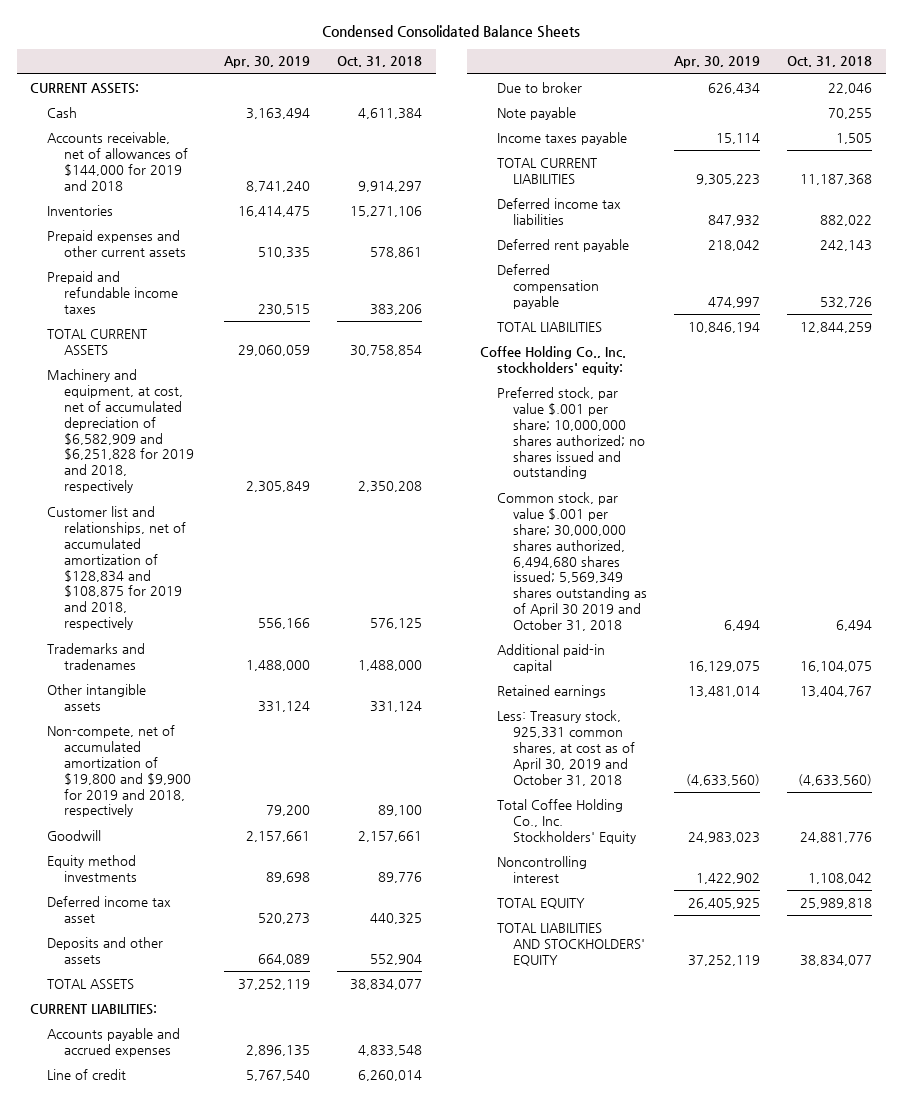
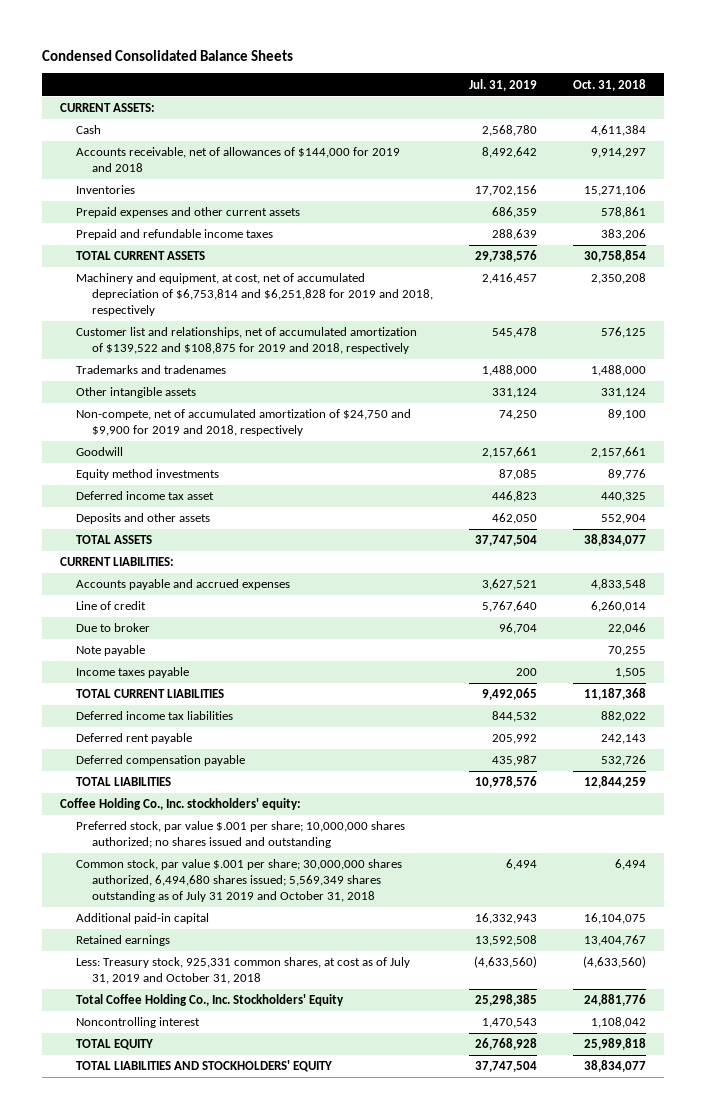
- | Apr. 30, 2019 | Oct. 31, 2018
+ | Jul. 31, 2019 | Oct. 31, 2018
- Machinery and equipment, at cost, net of accumulated depreciation of $6,582,909 and $6,251,828 for 2019 and 2018, respectively | 2,305,849 | 2,350,208
- Customer list and relationships, net of accumulated amortization of $128,834 and $108,875 for 2019 and 2018, respectively | 556,166 | 576,125
+ Machinery and equipment, at cost, net of accumulated depreciation of $6,753,814 and $6,251,828 for 2019 and 2018, respectively | 2,416,457 | 2,350,208
+ Customer list and relationships, net of accumulated amortization of $139,522 and $108,875 for 2019 and 2018, respectively | 545,478 | 576,125
- Non-compete, net of accumulated amortization of $19,800 and $9,900 for 2019 and 2018, respectively | 79,200 | 89,100
+ Non-compete, net of accumulated amortization of $24,750 and $9,900 for 2019 and 2018, respectively | 74,250 | 89,100
- Common stock, par value $.001 per share; 30,000,000 shares authorized, 6,494,680 shares issued; 5,569,349 shares outstanding as of April 30 2019 and October 31, 2018 | 6,494 | 6,494
+ Common stock, par value $.001 per share; 30,000,000 shares authorized, 6,494,680 shares issued; 5,569,349 shares outstanding as of July 31 2019 and October 31, 2018 | 6,494 | 6,494
- Less: Treasury stock, 925,331 common shares, at cost as of April 30, 2019 and October 31, 2018 | (4,633,560) | (4,633,560)
+ Less: Treasury stock, 925,331 common shares, at cost as of July 31, 2019 and October 31, 2018 | (4,633,560) | (4,633,560)

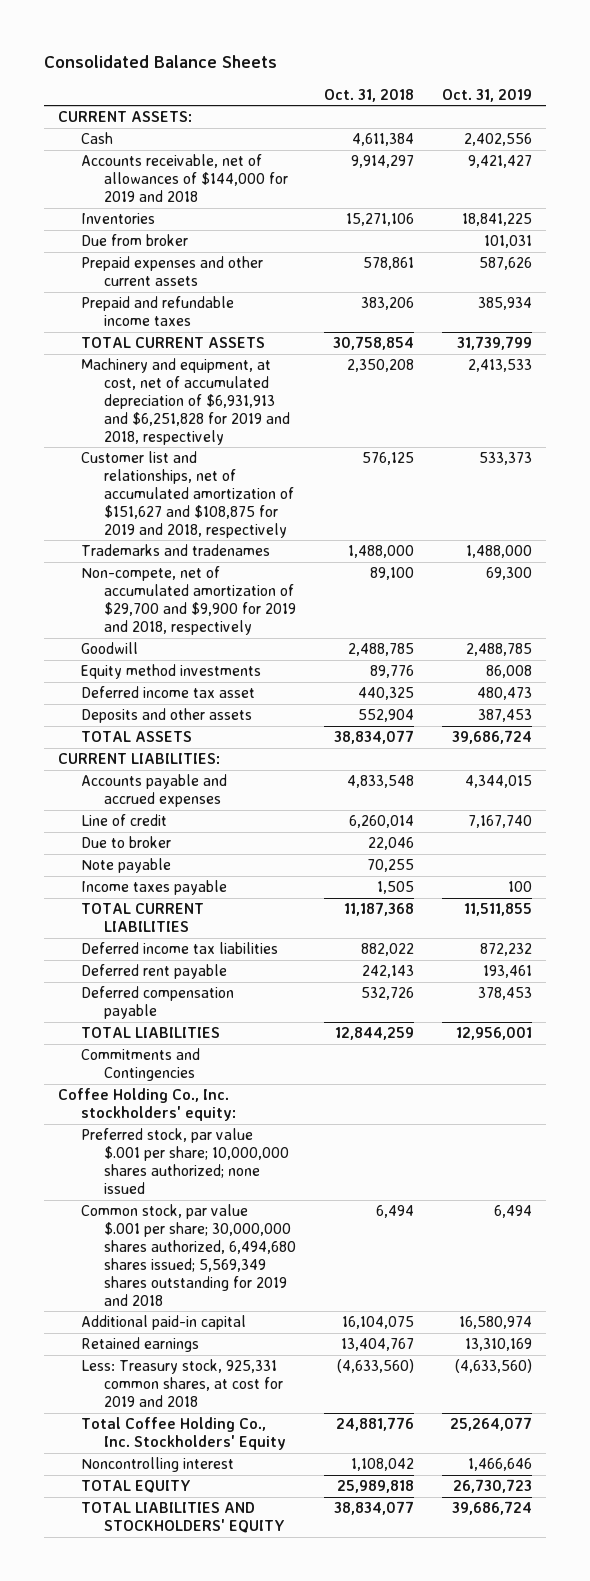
- Condensed Consolidated Balance Sheets
+ Consolidated Balance Sheets
- | Jul. 31, 2019 | Oct. 31, 2018
+ | Oct. 31, 2018 | Oct. 31, 2019
+ Due from broker | | 101,031
- Machinery and equipment, at cost, net of accumulated depreciation of $6,753,814 and $6,251,828 for 2019 and 2018, respectively | 2,416,457 | 2,350,208
- Customer list and relationships, net of accumulated amortization of $139,522 and $108,875 for 2019 and 2018, respectively | 545,478 | 576,125
+ Machinery and equipment, at cost, net of accumulated depreciation of $6,931,913 and $6,251,828 for 2019 and 2018, respectively | 2,350,208 | 2,413,533
+ Customer list and relationships, net of accumulated amortization of $151,627 and $108,875 for 2019 and 2018, respectively | 576,125 | 533,373
- Other intangible assets | 331,124 | 331,124
- Non-compete, net of accumulated amortization of $24,750 and $9,900 for 2019 and 2018, respectively | 74,250 | 89,100
- Goodwill | 2,157,661 | 2,157,661
+ Non-compete, net of accumulated amortization of $29,700 and $9,900 for 2019 and 2018, respectively | 89,100 | 69,300
+ Goodwill | 2,488,785 | 2,488,785
+ Commitments and Contingencies
- Preferred stock, par value $.001 per share; 10,000,000 shares authorized; no shares issued and outstanding
- Common stock, par value $.001 per share; 30,000,000 shares authorized, 6,494,680 shares issued; 5,569,349 shares outstanding as of July 31 2019 and October 31, 2018 | 6,494 | 6,494
+ Preferred stock, par value $.001 per share; 10,000,000 shares authorized; none issued
+ Common stock, par value $.001 per share; 30,000,000 shares authorized, 6,494,680 shares issued; 5,569,349 shares outstanding for 2019 and 2018 | 6,494 | 6,494
- Less: Treasury stock, 925,331 common shares, at cost as of July 31, 2019 and October 31, 2018 | (4,633,560) | (4,633,560)
+ Less: Treasury stock, 925,331 common shares, at cost for 2019 and 2018 | (4,633,560) | (4,633,560)

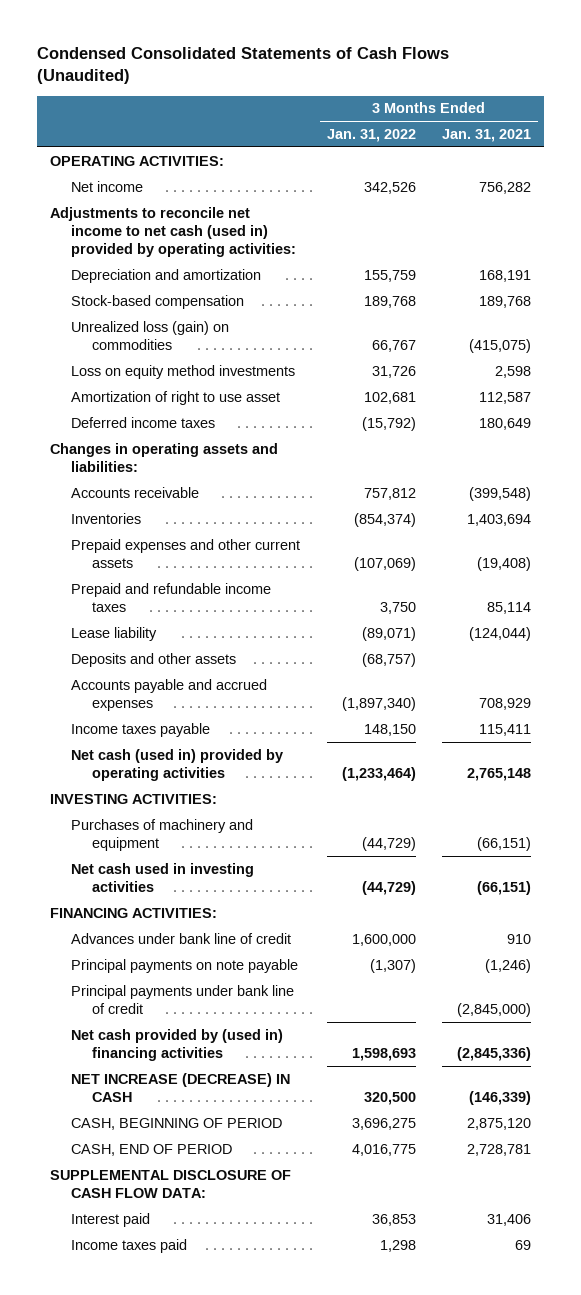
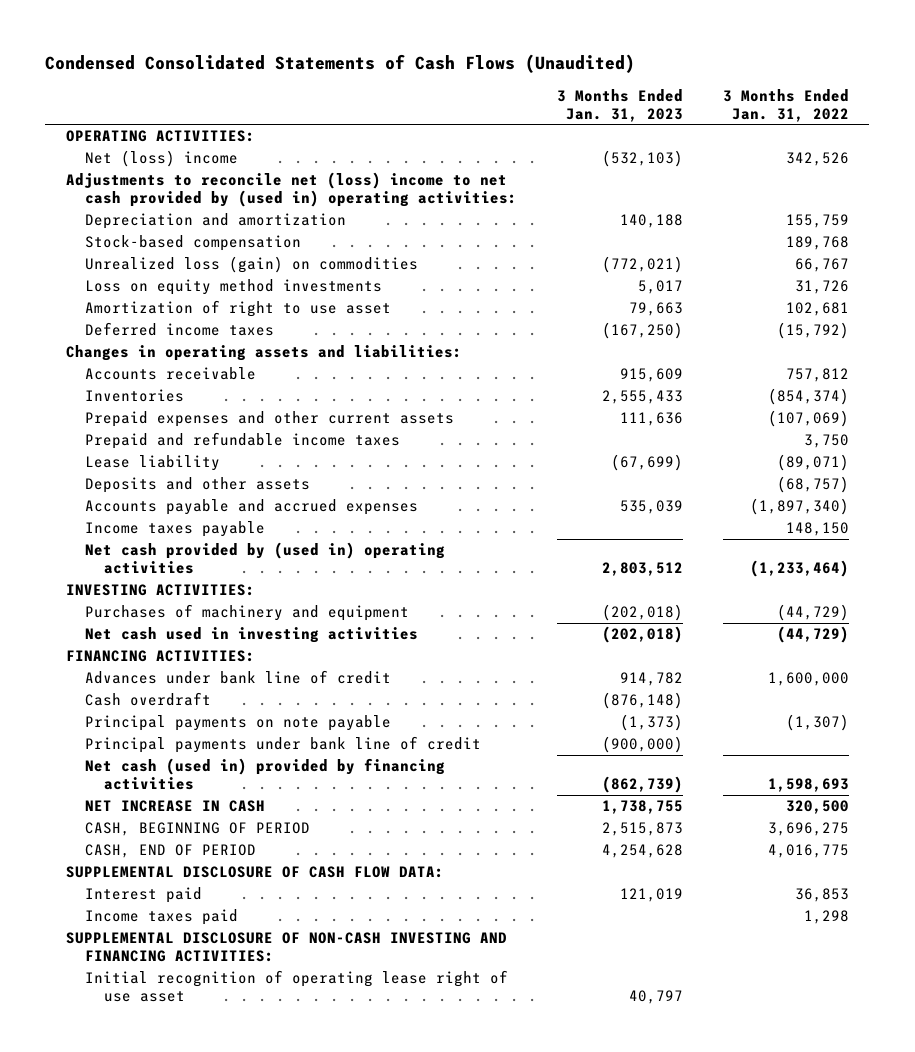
- | 3 Months Ended Jan. 31, 2022 | 3 Months Ended Jan. 31, 2021
+ | 3 Months Ended Jan. 31, 2023 | 3 Months Ended Jan. 31, 2022
- Net income | 342,526 | 756,282
- Adjustments to reconcile net income to net cash (used in) provided by operating activities:
+ Net (loss) income | (532,103) | 342,526
+ Adjustments to reconcile net (loss) income to net cash provided by (used in) operating activities:
- Net cash (used in) provided by operating activities | (1,233,464) | 2,765,148
+ Net cash provided by (used in) operating activities | 2,803,512 | (1,233,464)
+ Cash overdraft | (876,148) |
- Net cash provided by (used in) financing activities | 1,598,693 | (2,845,336)
- NET INCREASE (DECREASE) IN CASH | 320,500 | (146,339)
+ Net cash (used in) provided by financing activities | (862,739) | 1,598,693
+ NET INCREASE IN CASH | 1,738,755 | 320,500
+ SUPPLEMENTAL DISCLOSURE OF NON-CASH INVESTING AND FINANCING ACTIVITIES:
+ Initial recognition of operating lease right of use asset | 40,797 |

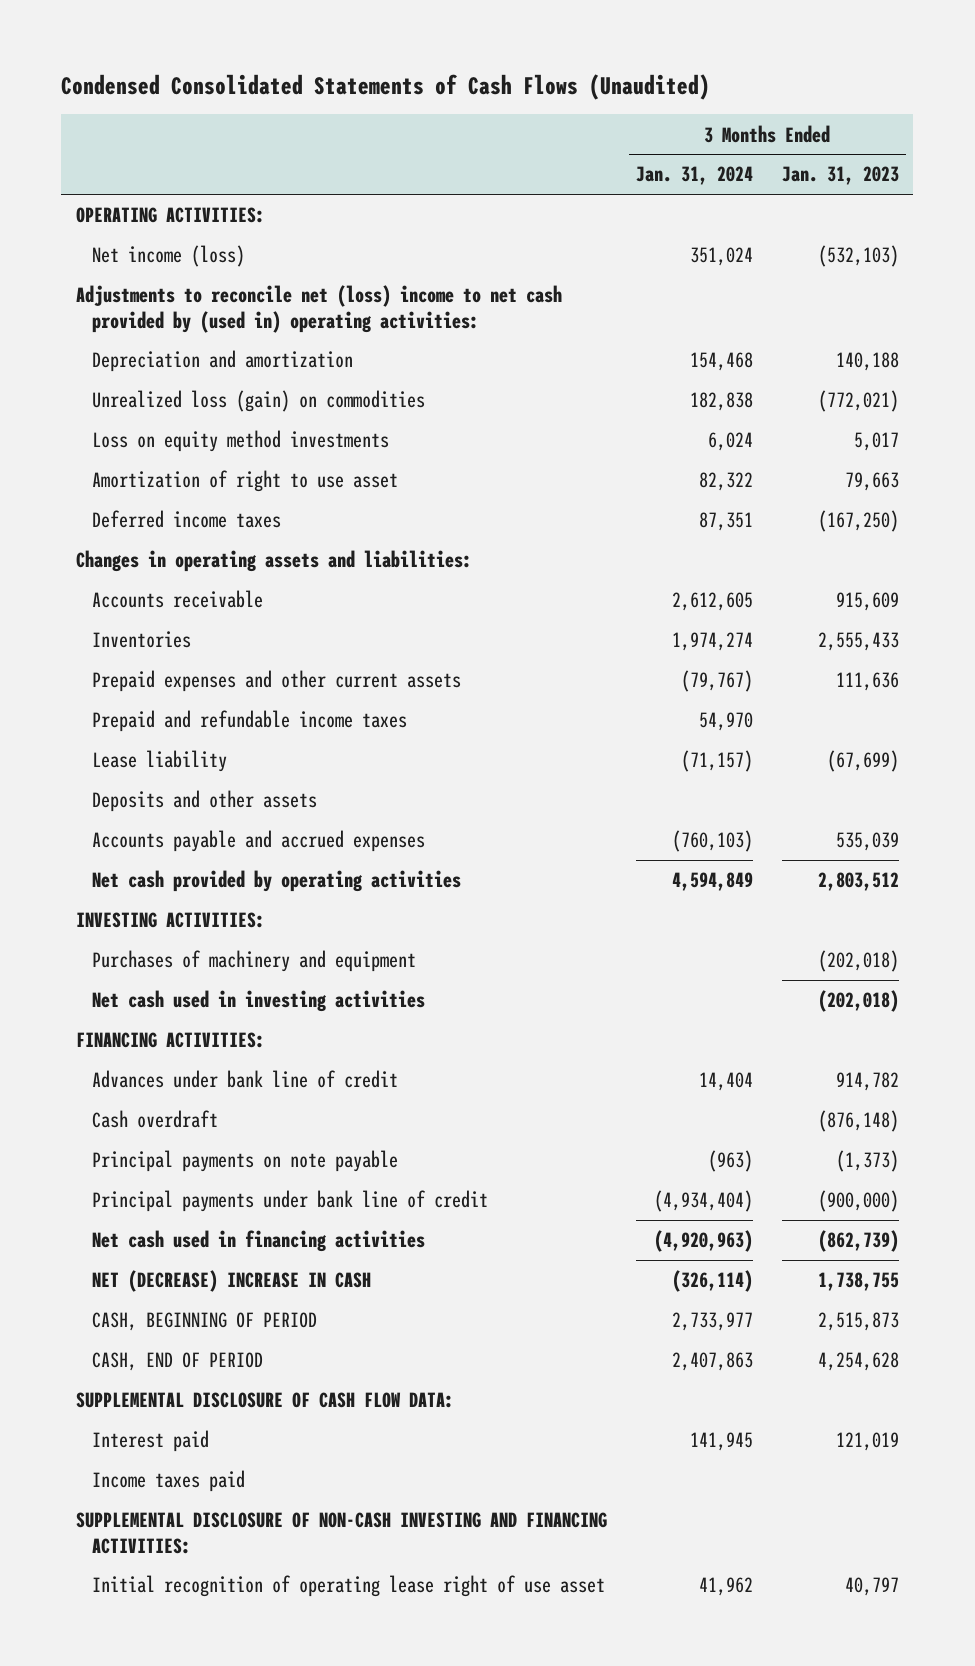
- | 3 Months Ended Jan. 31, 2023 | 3 Months Ended Jan. 31, 2022
+ | 3 Months Ended Jan. 31, 2024 | 3 Months Ended Jan. 31, 2023
- Net (loss) income | (532,103) | 342,526
+ Net income (loss) | 351,024 | (532,103)
- Stock-based compensation | | 189,768
- Income taxes payable | | 148,150
- Net cash provided by (used in) operating activities | 2,803,512 | (1,233,464)
+ Net cash provided by operating activities | 4,594,849 | 2,803,512
- Net cash (used in) provided by financing activities | (862,739) | 1,598,693
- NET INCREASE IN CASH | 1,738,755 | 320,500
+ Net cash used in financing activities | (4,920,963) | (862,739)
+ NET (DECREASE) INCREASE IN CASH | (326,114) | 1,738,755

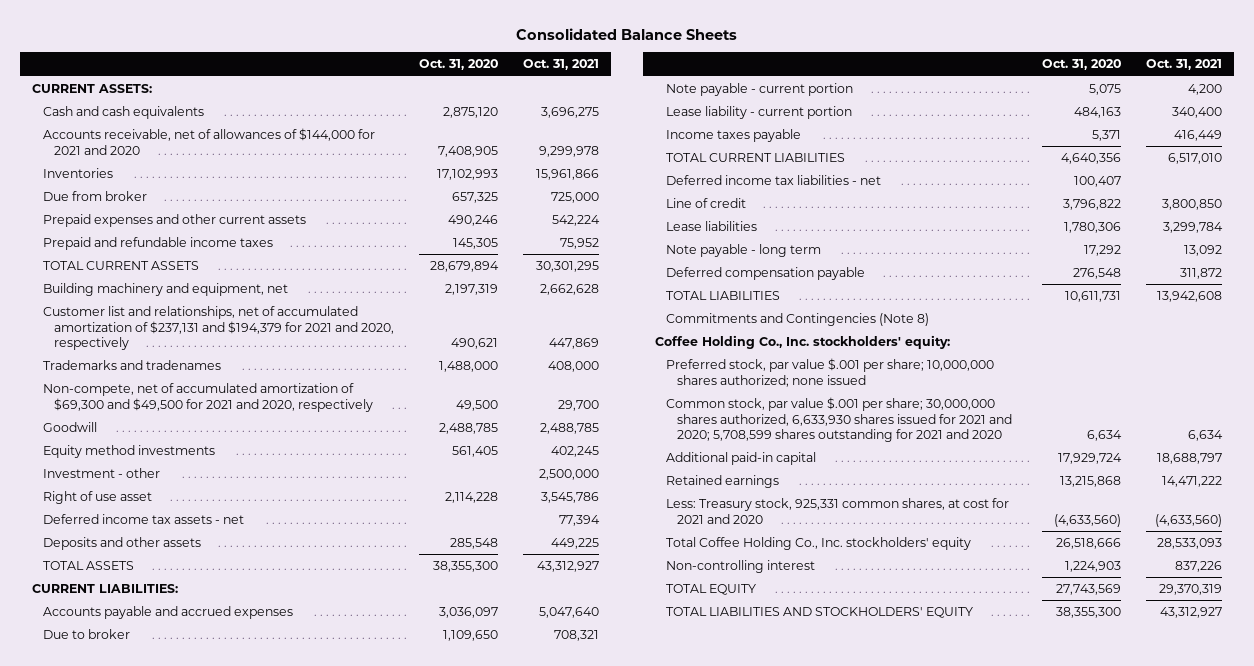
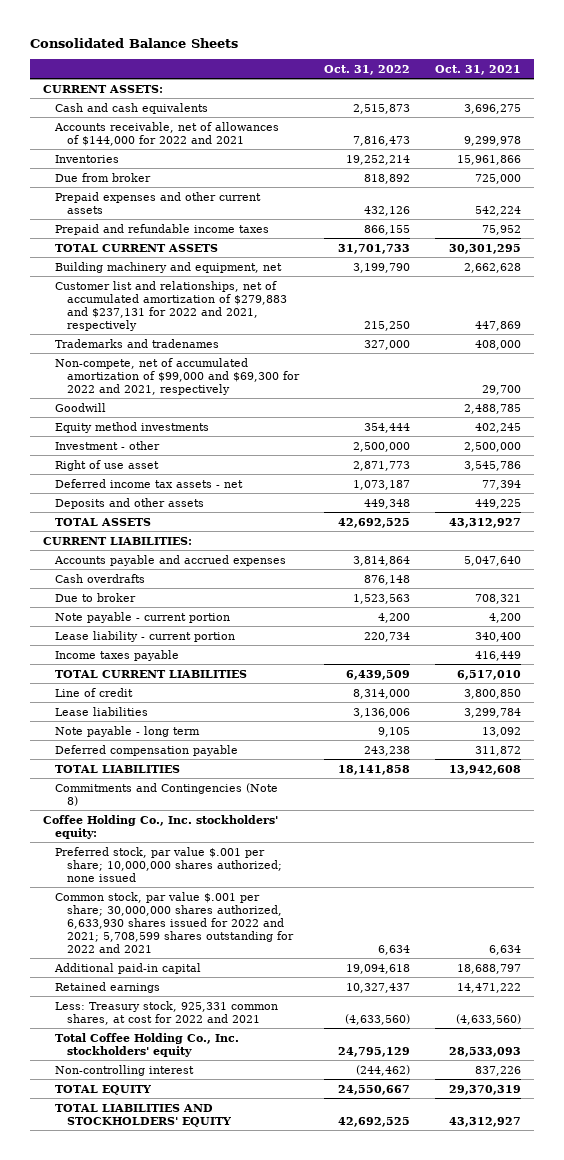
- | Oct. 31, 2020 | Oct. 31, 2021
+ | Oct. 31, 2022 | Oct. 31, 2021
- Accounts receivable, net of allowances of $144,000 for 2021 and 2020 | 7,408,905 | 9,299,978
+ Accounts receivable, net of allowances of $144,000 for 2022 and 2021 | 7,816,473 | 9,299,978
- Customer list and relationships, net of accumulated amortization of $237,131 and $194,379 for 2021 and 2020, respectively | 490,621 | 447,869
+ Customer list and relationships, net of accumulated amortization of $279,883 and $237,131 for 2022 and 2021, respectively | 215,250 | 447,869
- Non-compete, net of accumulated amortization of $69,300 and $49,500 for 2021 and 2020, respectively | 49,500 | 29,700
+ Non-compete, net of accumulated amortization of $99,000 and $69,300 for 2022 and 2021, respectively | | 29,700
+ Cash overdrafts | 876,148 |
- Deferred income tax liabilities - net | 100,407 |
- Common stock, par value $.001 per share; 30,000,000 shares authorized, 6,633,930 shares issued for 2021 and 2020; 5,708,599 shares outstanding for 2021 and 2020 | 6,634 | 6,634
+ Common stock, par value $.001 per share; 30,000,000 shares authorized, 6,633,930 shares issued for 2022 and 2021; 5,708,599 shares outstanding for 2022 and 2021 | 6,634 | 6,634
- Less: Treasury stock, 925,331 common shares, at cost for 2021 and 2020 | (4,633,560) | (4,633,560)
+ Less: Treasury stock, 925,331 common shares, at cost for 2022 and 2021 | (4,633,560) | (4,633,560)

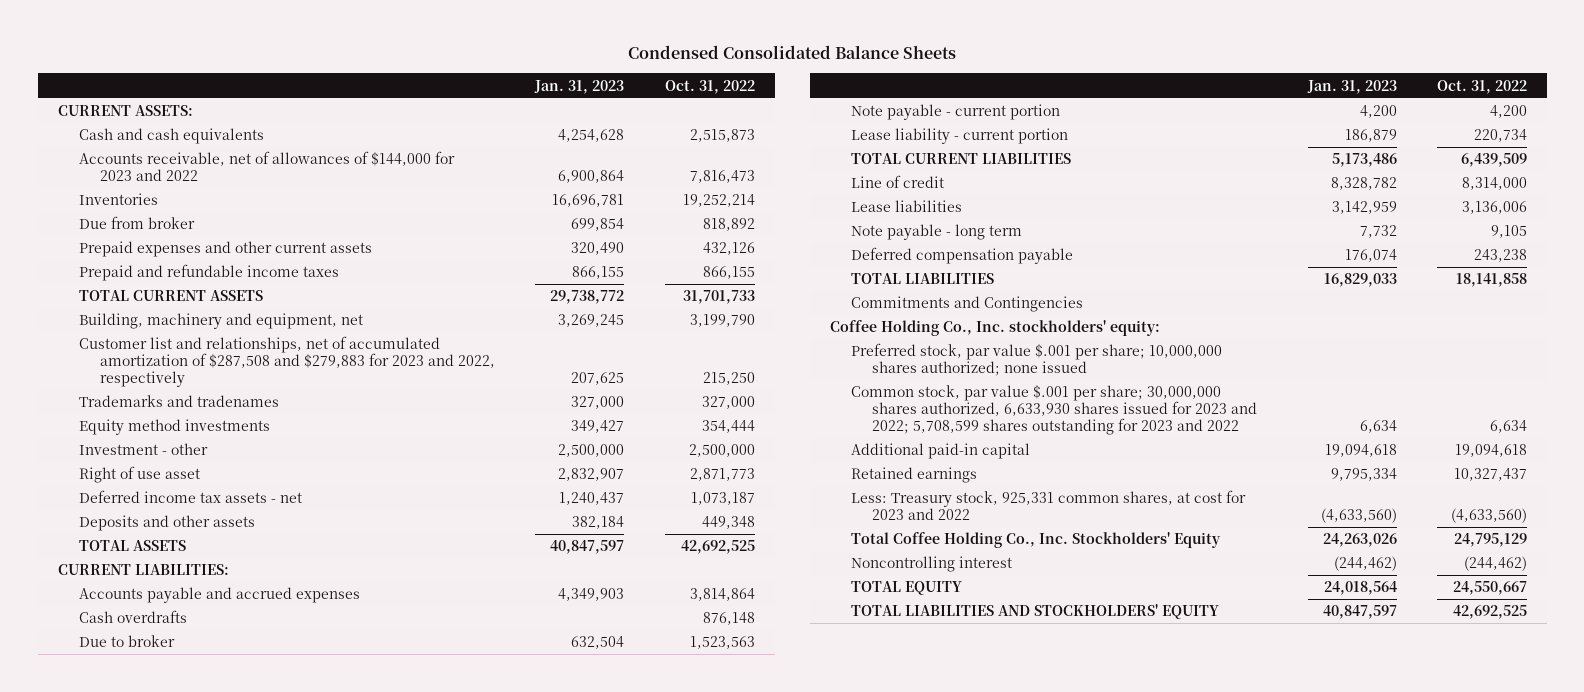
- Consolidated Balance Sheets
+ Condensed Consolidated Balance Sheets
- | Oct. 31, 2022 | Oct. 31, 2021
+ | Jan. 31, 2023 | Oct. 31, 2022
- Accounts receivable, net of allowances of $144,000 for 2022 and 2021 | 7,816,473 | 9,299,978
+ Accounts receivable, net of allowances of $144,000 for 2023 and 2022 | 6,900,864 | 7,816,473
- Building machinery and equipment, net | 3,199,790 | 2,662,628
- Customer list and relationships, net of accumulated amortization of $279,883 and $237,131 for 2022 and 2021, respectively | 215,250 | 447,869
+ Building, machinery and equipment, net | 3,269,245 | 3,199,790
+ Customer list and relationships, net of accumulated amortization of $287,508 and $279,883 for 2023 and 2022, respectively | 207,625 | 215,250
- Non-compete, net of accumulated amortization of $99,000 and $69,300 for 2022 and 2021, respectively | | 29,700
- Goodwill | | 2,488,785
- Income taxes payable | | 416,449
- Commitments and Contingencies (Note 8)
+ Commitments and Contingencies
- Common stock, par value $.001 per share; 30,000,000 shares authorized, 6,633,930 shares issued for 2022 and 2021; 5,708,599 shares outstanding for 2022 and 2021 | 6,634 | 6,634
+ Common stock, par value $.001 per share; 30,000,000 shares authorized, 6,633,930 shares issued for 2023 and 2022; 5,708,599 shares outstanding for 2023 and 2022 | 6,634 | 6,634
- Less: Treasury stock, 925,331 common shares, at cost for 2022 and 2021 | (4,633,560) | (4,633,560)
- Total Coffee Holding Co., Inc. stockholders' equity | 24,795,129 | 28,533,093
- Non-controlling interest | (244,462) | 837,226
+ Less: Treasury stock, 925,331 common shares, at cost for 2023 and 2022 | (4,633,560) | (4,633,560)
+ Total Coffee Holding Co., Inc. Stockholders' Equity | 24,263,026 | 24,795,129
+ Noncontrolling interest | (244,462) | (244,462)

